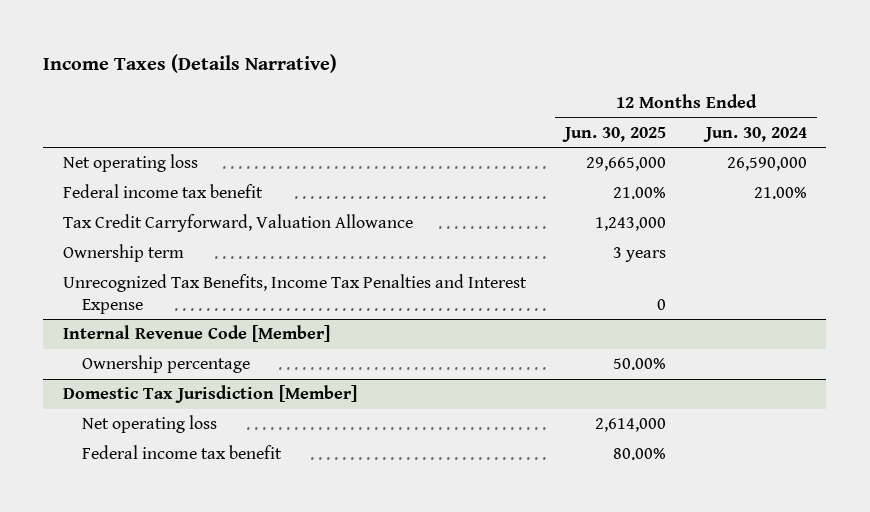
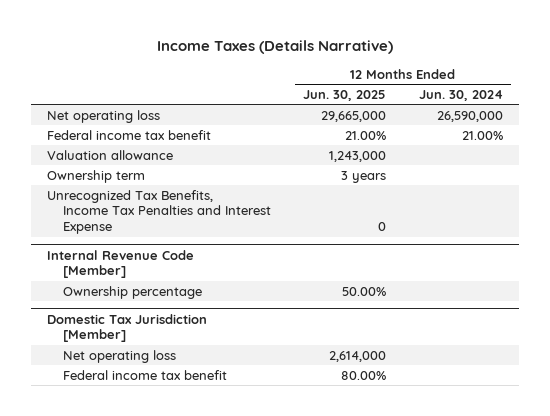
- Tax Credit Carryforward, Valuation Allowance | 1,243,000 |
+ Valuation allowance | 1,243,000 |

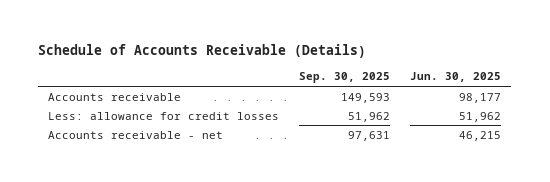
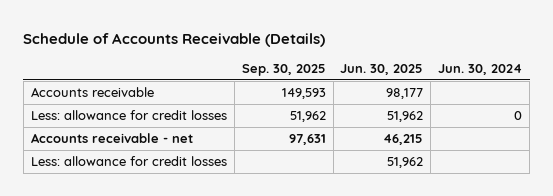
- | Sep. 30, 2025 | Jun. 30, 2025
+ | Sep. 30, 2025 | Jun. 30, 2025 | Jun. 30, 2024
+ Less: allowance for credit losses | | 51,962 |

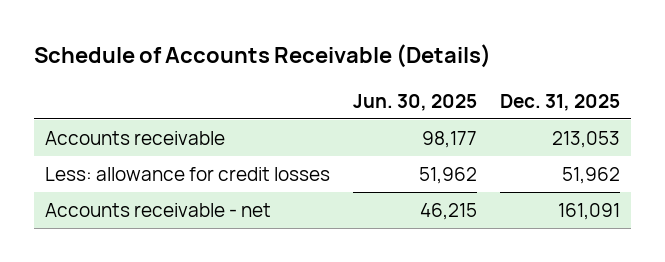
- | Sep. 30, 2025 | Jun. 30, 2025 | Jun. 30, 2024
+ | Jun. 30, 2025 | Dec. 31, 2025
- Less: allowance for credit losses | | 51,962 |

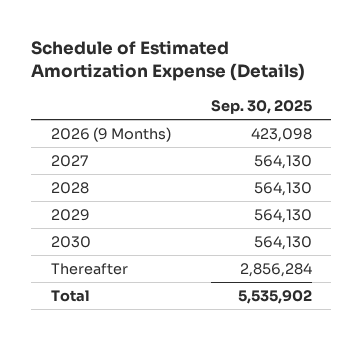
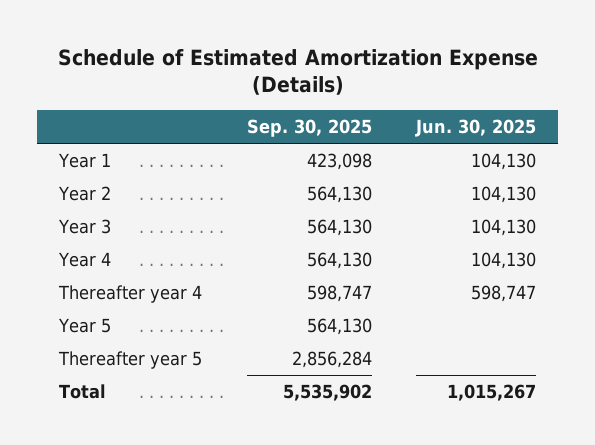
- | Sep. 30, 2025
+ | Sep. 30, 2025 | Jun. 30, 2025
- 2026 (9 Months) | 423,098
- 2027 | 564,130
- 2028 | 564,130
- 2029 | 564,130
- 2030 | 564,130
- Thereafter | 2,856,284
+ Year 1 | 423,098 | 104,130
+ Year 2 | 564,130 | 104,130
+ Year 3 | 564,130 | 104,130
+ Year 4 | 564,130 | 104,130
+ Thereafter year 4 | 598,747 | 598,747
+ Year 5 | 564,130 |
+ Thereafter year 5 | 2,856,284 |

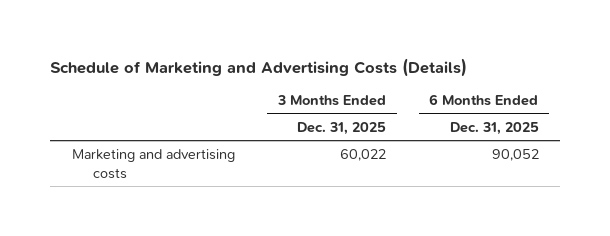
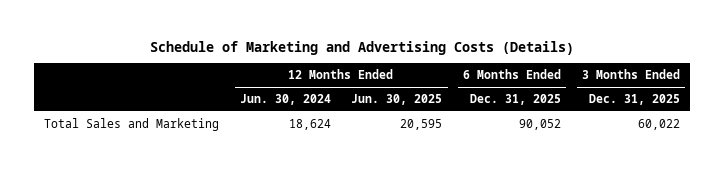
- | 3 Months Ended Dec. 31, 2025 | 6 Months Ended Dec. 31, 2025
+ | 12 Months Ended Jun. 30, 2024 | 12 Months Ended Jun. 30, 2025 | 6 Months Ended Dec. 31, 2025 | 3 Months Ended Dec. 31, 2025
- Marketing and advertising costs | 60,022 | 90,052
+ Total Sales and Marketing | 18,624 | 20,595 | 90,052 | 60,022

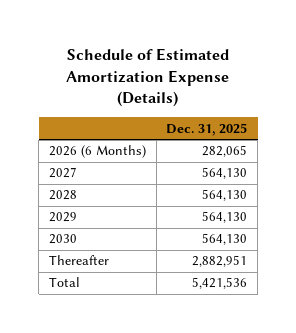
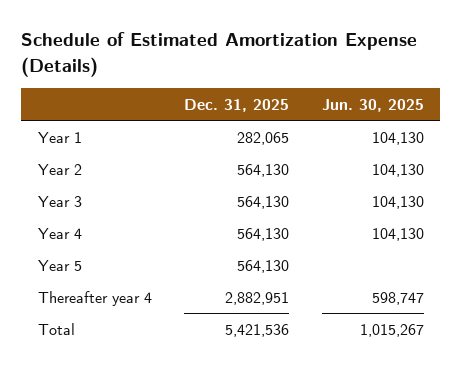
- | Dec. 31, 2025
+ | Dec. 31, 2025 | Jun. 30, 2025
- 2026 (6 Months) | 282,065
- 2027 | 564,130
- 2028 | 564,130
- 2029 | 564,130
- 2030 | 564,130
- Thereafter | 2,882,951
+ Year 1 | 282,065 | 104,130
+ Year 2 | 564,130 | 104,130
+ Year 3 | 564,130 | 104,130
+ Year 4 | 564,130 | 104,130
+ Year 5 | 564,130 |
+ Thereafter year 4 | 2,882,951 | 598,747

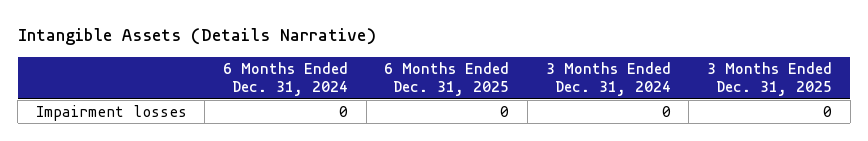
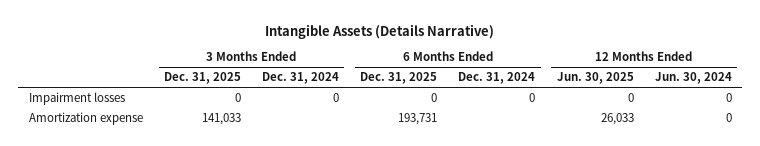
- | 6 Months Ended Dec. 31, 2024 | 6 Months Ended Dec. 31, 2025 | 3 Months Ended Dec. 31, 2024 | 3 Months Ended Dec. 31, 2025
+ | 3 Months Ended Dec. 31, 2025 | 3 Months Ended Dec. 31, 2024 | 6 Months Ended Dec. 31, 2025 | 6 Months Ended Dec. 31, 2024 | 12 Months Ended Jun. 30, 2025 | 12 Months Ended Jun. 30, 2024
+ Amortization expense | 141,033 | | 193,731 | | 26,033 | 0

